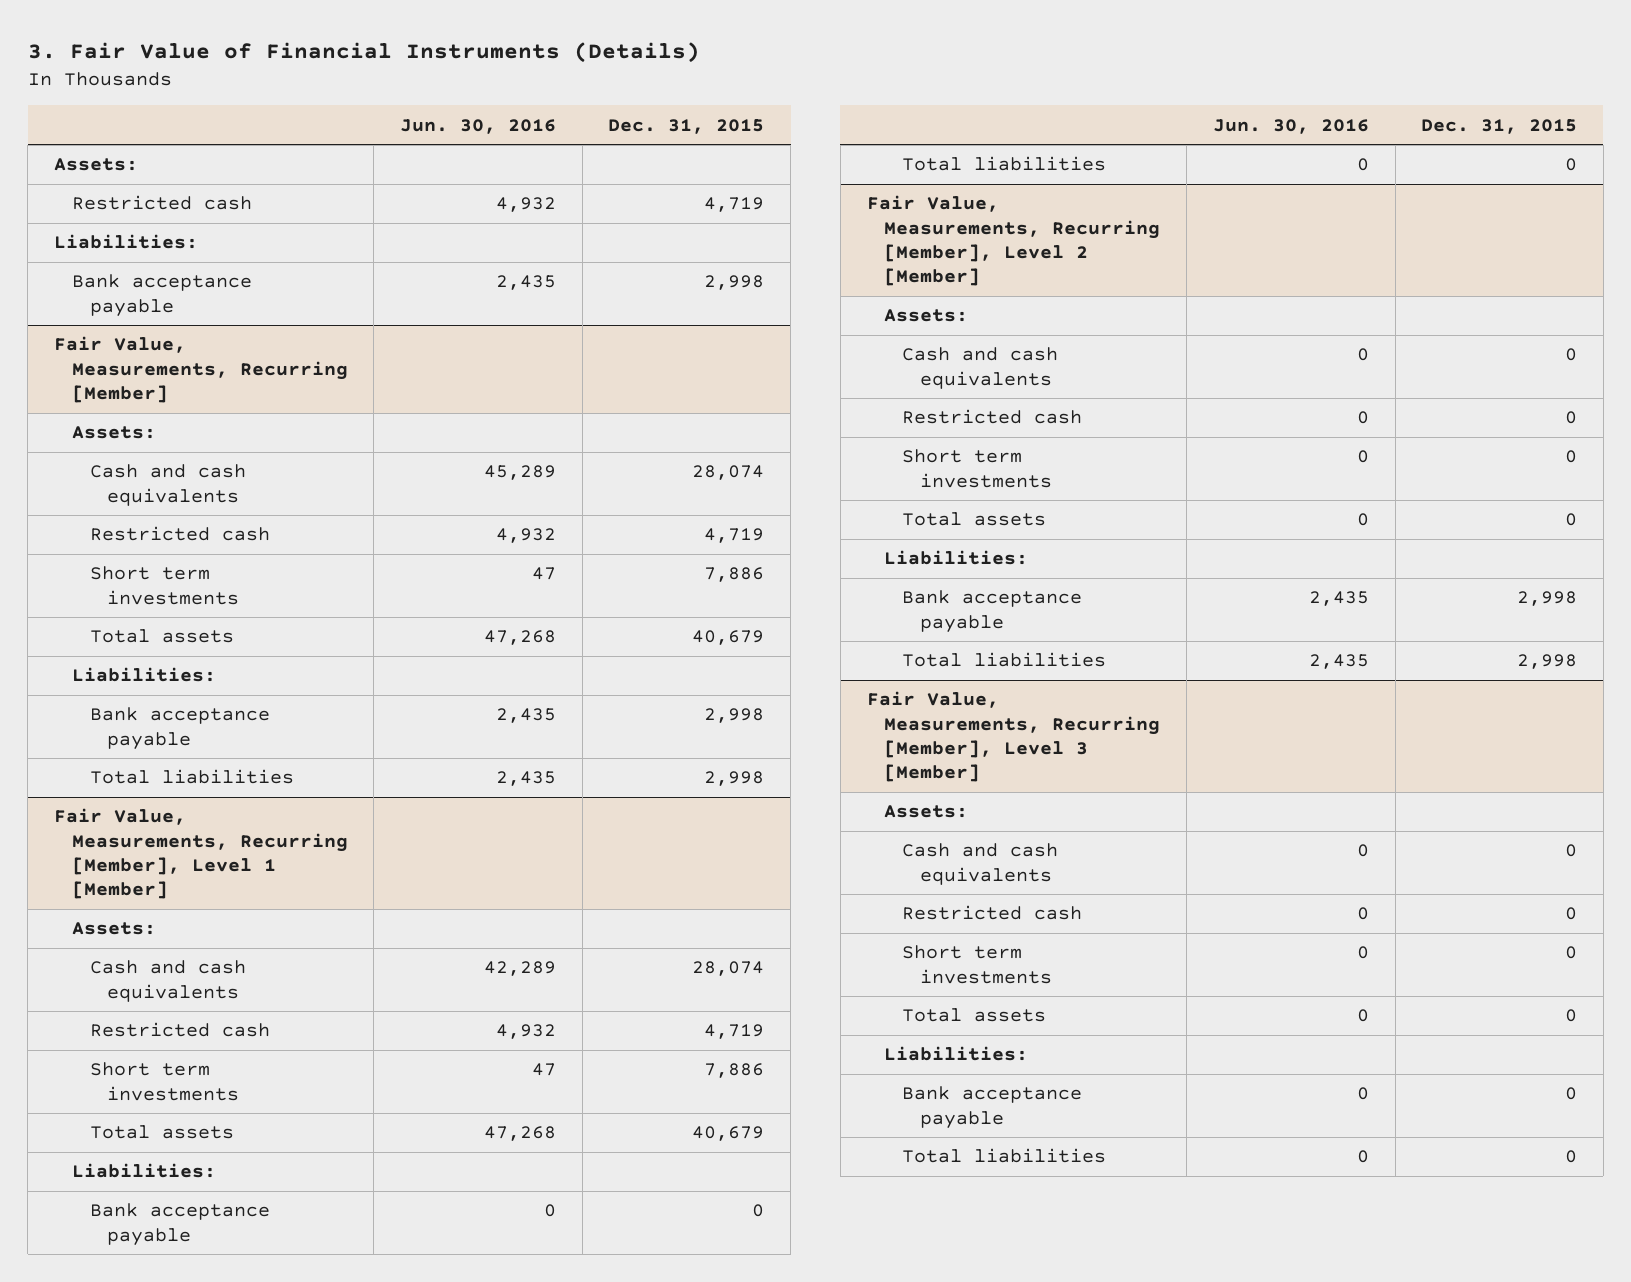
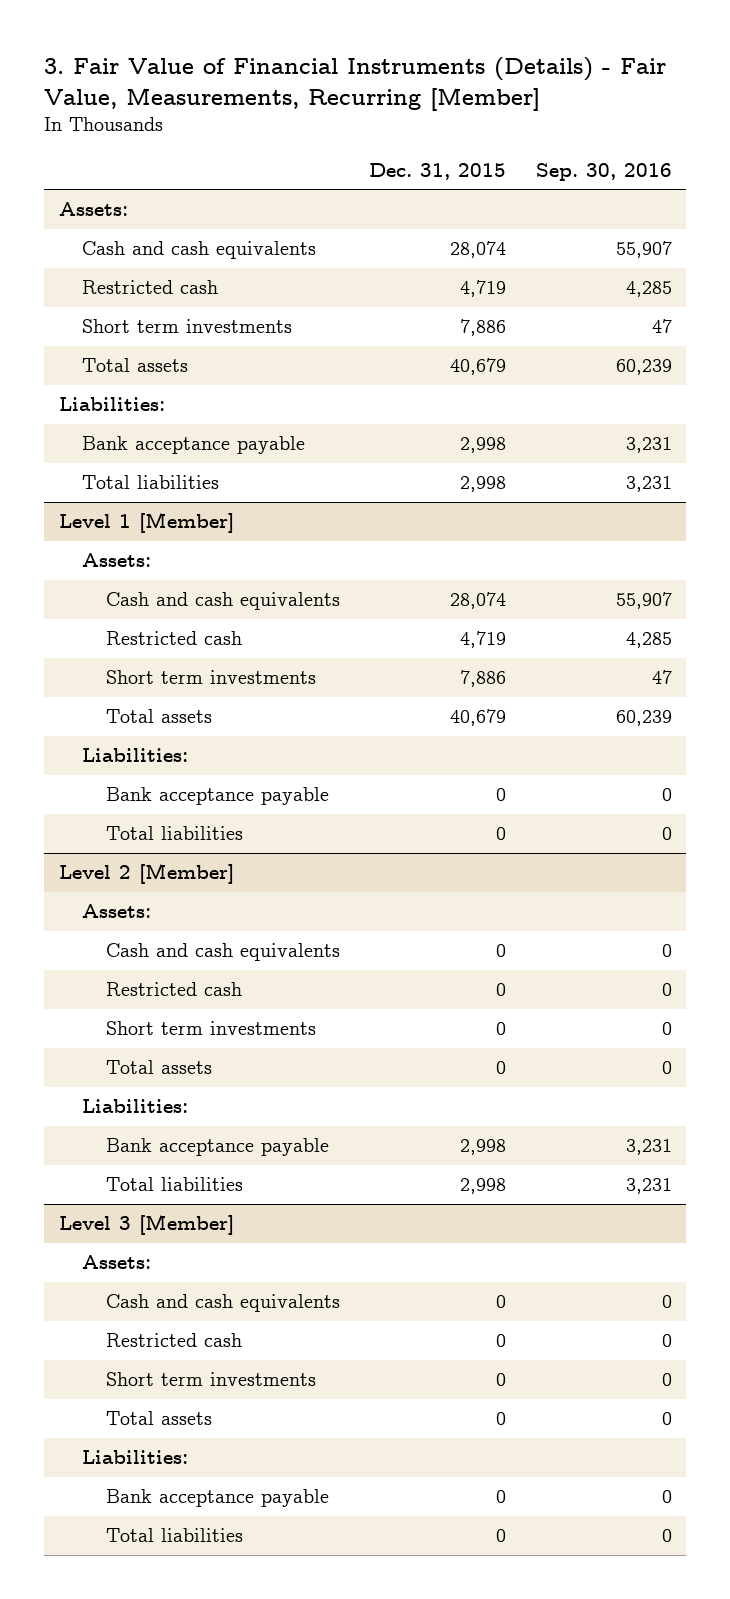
- 3. Fair Value of Financial Instruments (Details)
+ 3. Fair Value of Financial Instruments (Details) - Fair Value, Measurements, Recurring [Member]
- | Jun. 30, 2016 | Dec. 31, 2015
+ | Dec. 31, 2015 | Sep. 30, 2016
- Restricted cash | 4,932 | 4,719
- Liabilities:
- Bank acceptance payable | 2,435 | 2,998
- Fair Value, Measurements, Recurring [Member]
- Assets:
- Fair Value, Measurements, Recurring [Member], Level 1 [Member]
+ Level 1 [Member]
- Fair Value, Measurements, Recurring [Member], Level 2 [Member]
+ Level 2 [Member]
- Fair Value, Measurements, Recurring [Member], Level 3 [Member]
+ Level 3 [Member]

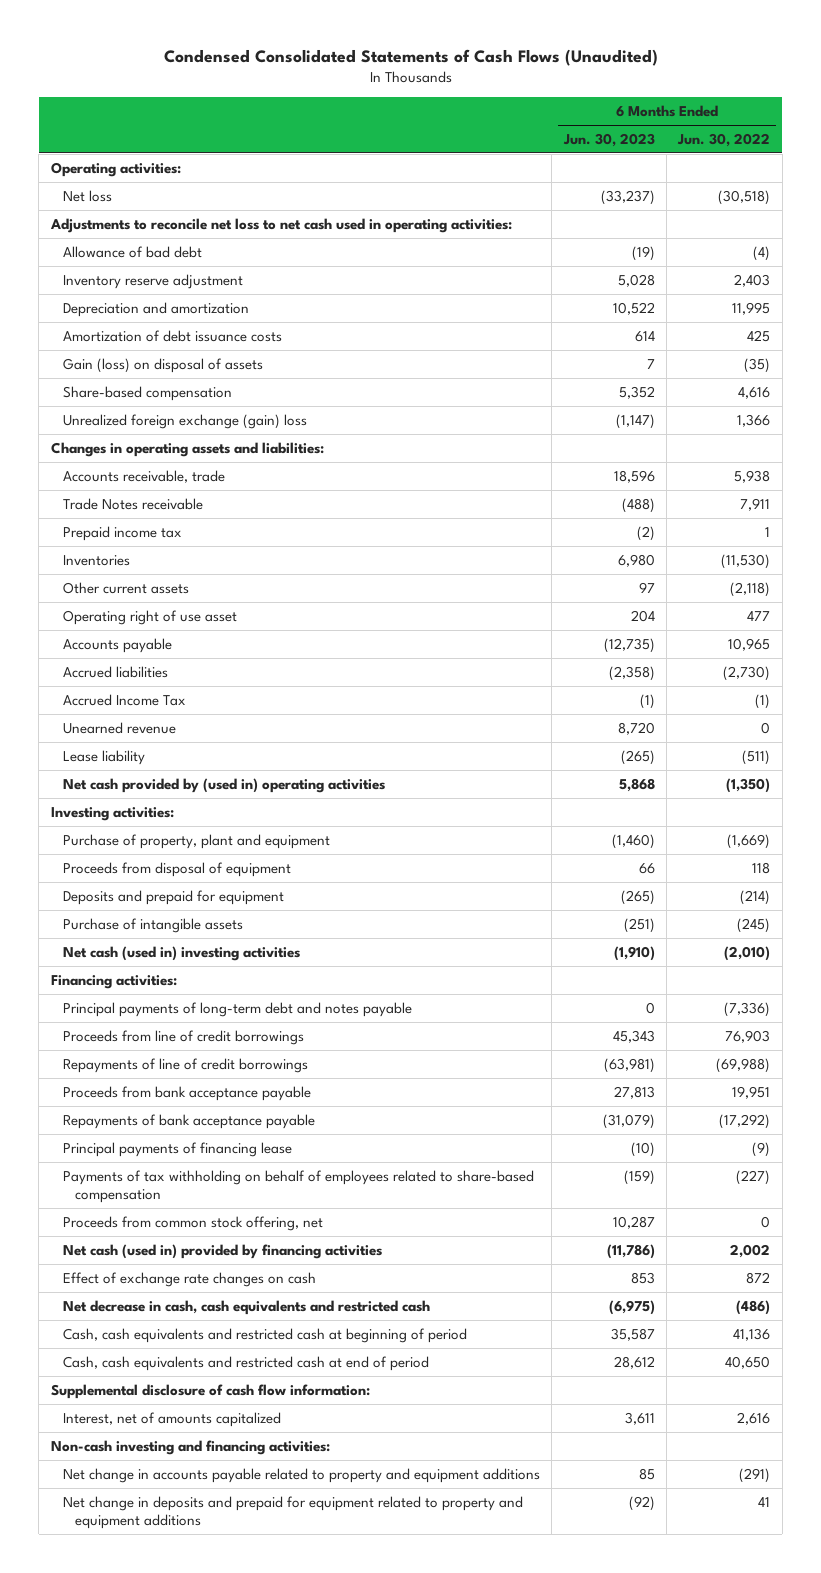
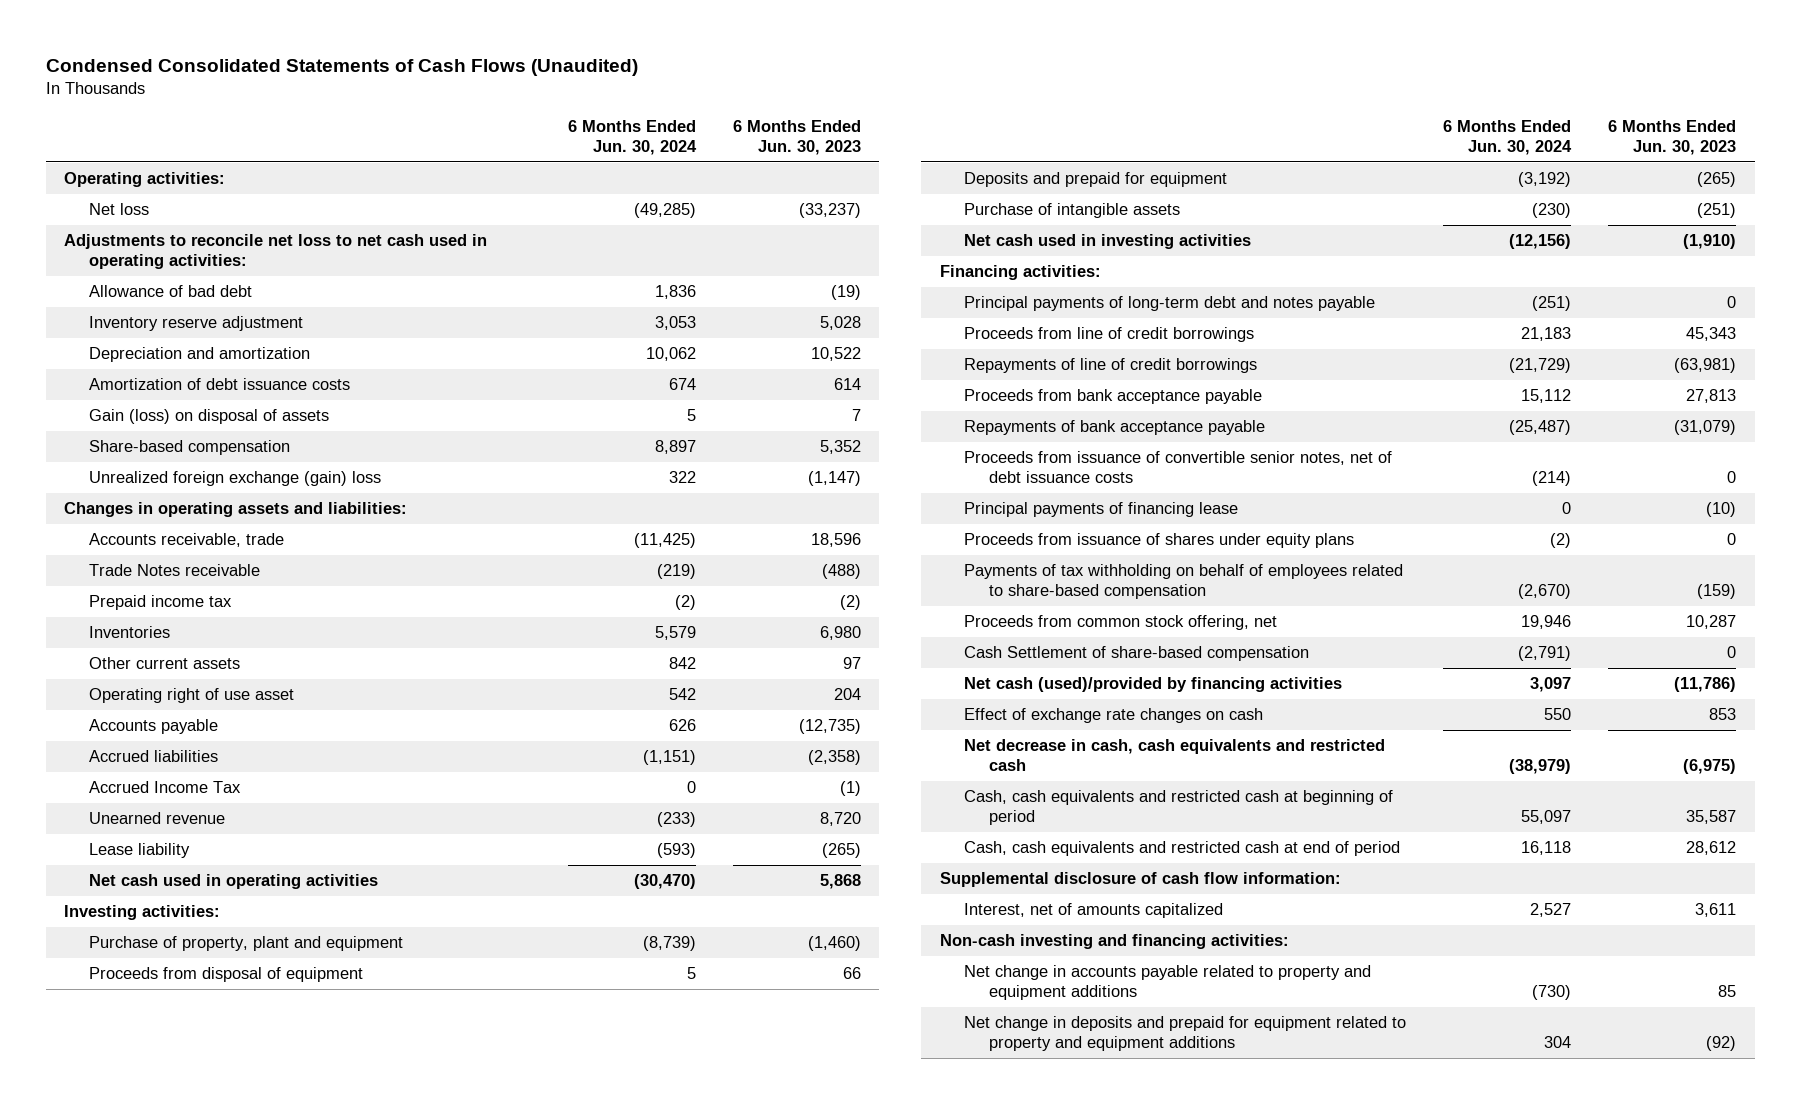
- | 6 Months Ended Jun. 30, 2023 | 6 Months Ended Jun. 30, 2022
+ | 6 Months Ended Jun. 30, 2024 | 6 Months Ended Jun. 30, 2023
- Net cash provided by (used in) operating activities | 5,868 | (1,350)
+ Net cash used in operating activities | (30,470) | 5,868
- Net cash (used in) investing activities | (1,910) | (2,010)
+ Net cash used in investing activities | (12,156) | (1,910)
+ Proceeds from issuance of convertible senior notes, net of debt issuance costs | (214) | 0
+ Proceeds from issuance of shares under equity plans | (2) | 0
- Net cash (used in) provided by financing activities | (11,786) | 2,002
+ Cash Settlement of share-based compensation | (2,791) | 0
+ Net cash (used)/provided by financing activities | 3,097 | (11,786)

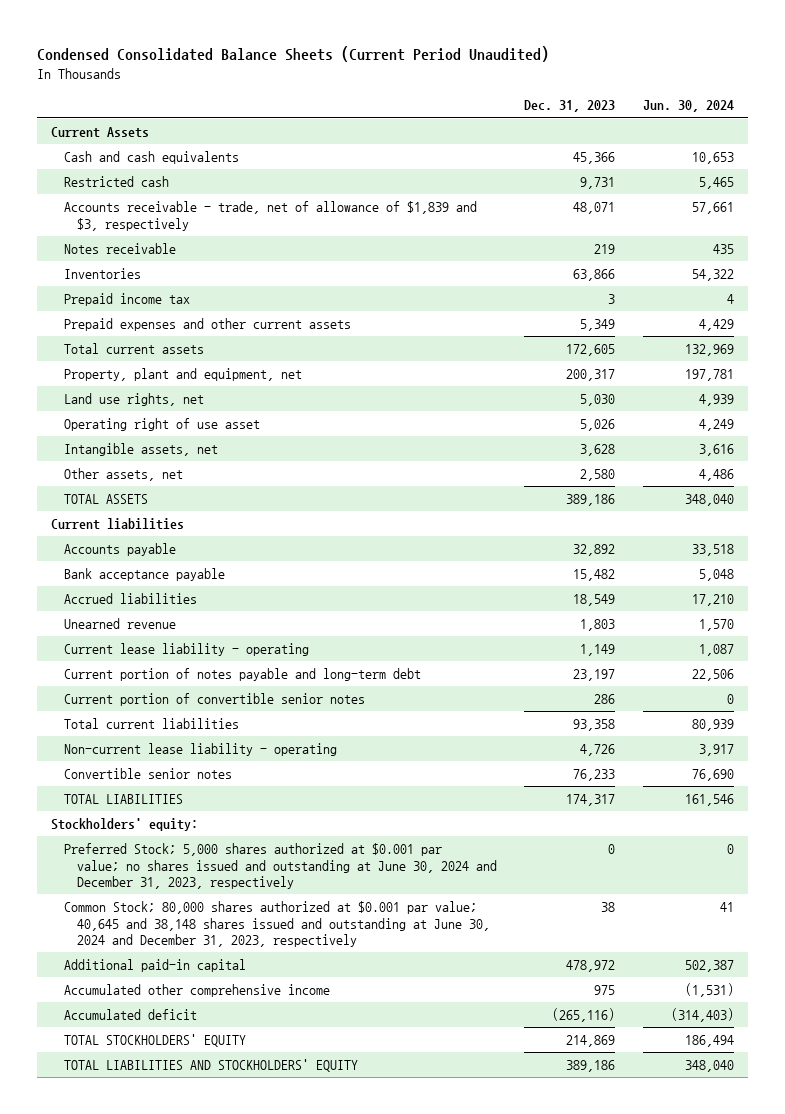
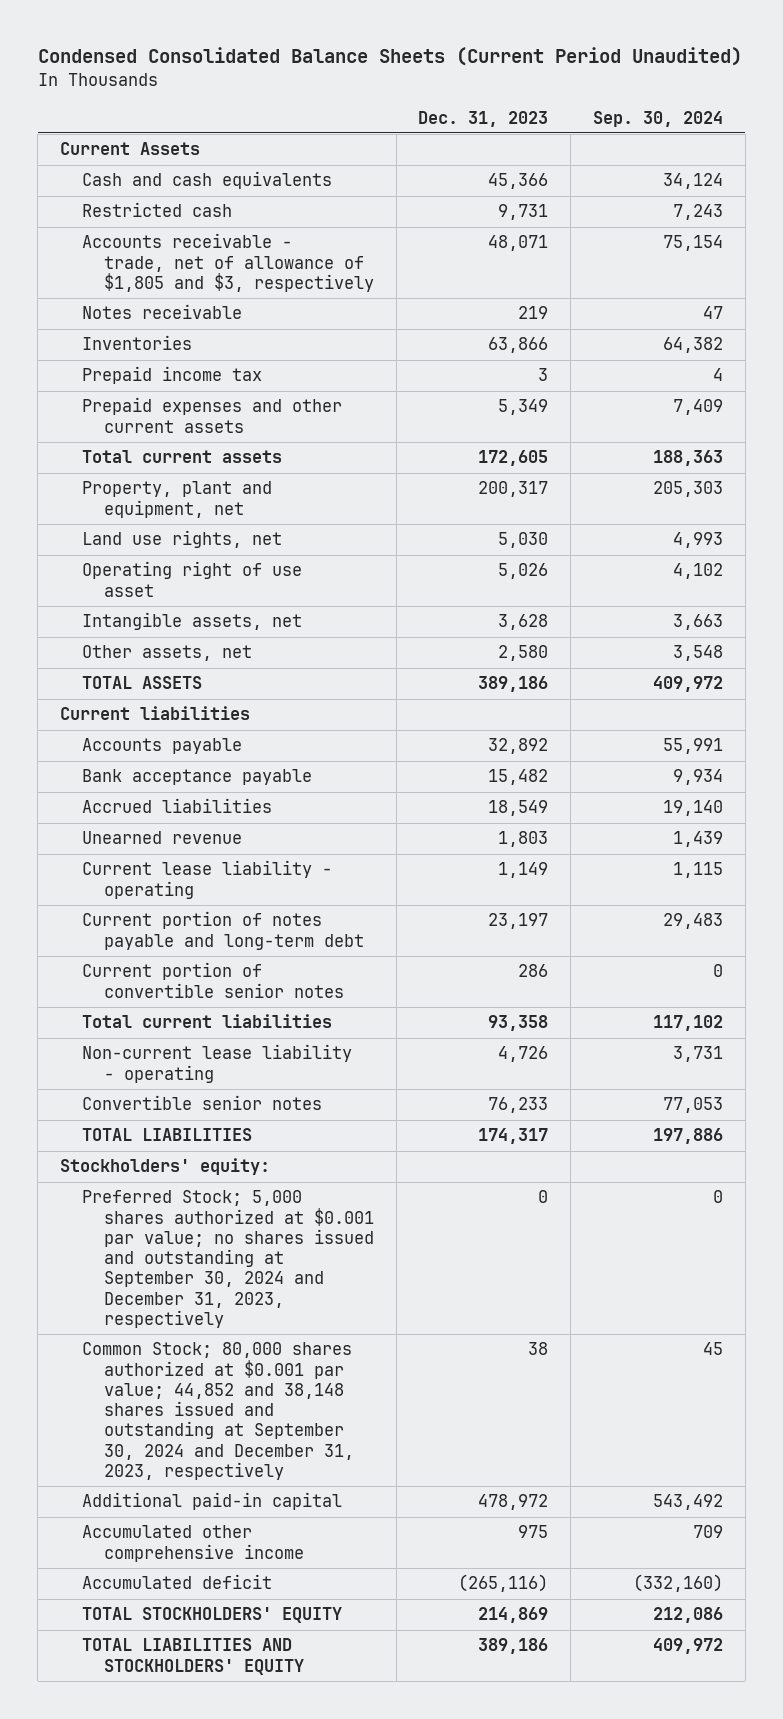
- | Dec. 31, 2023 | Jun. 30, 2024
+ | Dec. 31, 2023 | Sep. 30, 2024
- Accounts receivable - trade, net of allowance of $1,839 and $3, respectively | 48,071 | 57,661
+ Accounts receivable - trade, net of allowance of $1,805 and $3, respectively | 48,071 | 75,154
- Preferred Stock; 5,000 shares authorized at $0.001 par value; no shares issued and outstanding at June 30, 2024 and December 31, 2023, respectively | 0 | 0
- Common Stock; 80,000 shares authorized at $0.001 par value; 40,645 and 38,148 shares issued and outstanding at June 30, 2024 and December 31, 2023, respectively | 38 | 41
+ Preferred Stock; 5,000 shares authorized at $0.001 par value; no shares issued and outstanding at September 30, 2024 and December 31, 2023, respectively | 0 | 0
+ Common Stock; 80,000 shares authorized at $0.001 par value; 44,852 and 38,148 shares issued and outstanding at September 30, 2024 and December 31, 2023, respectively | 38 | 45

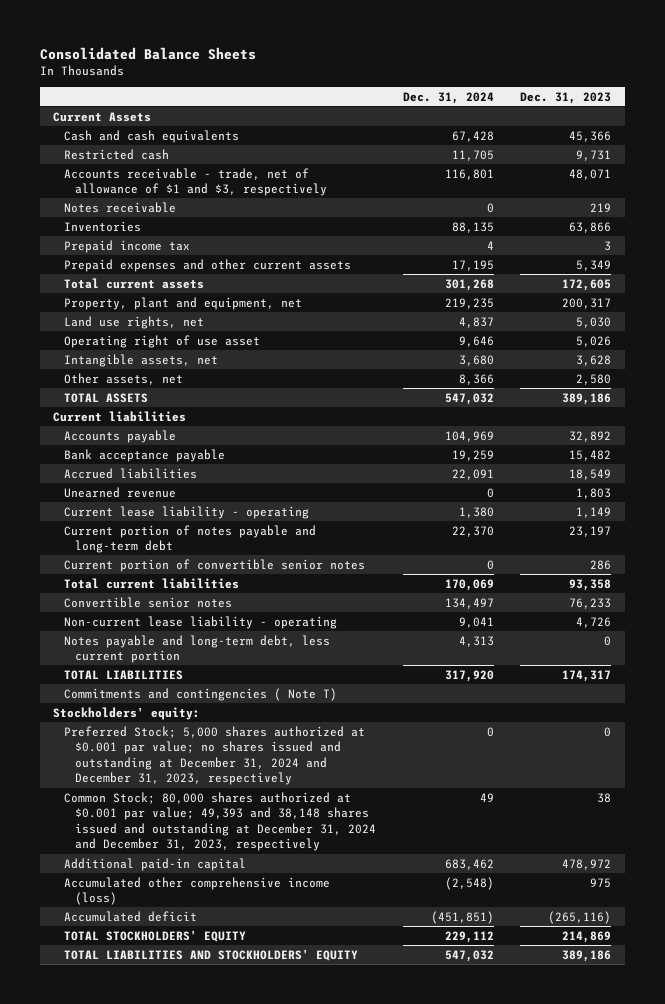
- Condensed Consolidated Balance Sheets (Current Period Unaudited)
+ Consolidated Balance Sheets
- | Dec. 31, 2023 | Sep. 30, 2024
+ | Dec. 31, 2024 | Dec. 31, 2023
- Accounts receivable - trade, net of allowance of $1,805 and $3, respectively | 48,071 | 75,154
+ Accounts receivable - trade, net of allowance of $1 and $3, respectively | 116,801 | 48,071
moved down: Non-current lease liability - operating | 9,041 | 4,726
+ Notes payable and long-term debt, less current portion | 4,313 | 0
+ Commitments and contingencies ( Note T)
- Preferred Stock; 5,000 shares authorized at $0.001 par value; no shares issued and outstanding at September 30, 2024 and December 31, 2023, respectively | 0 | 0
- Common Stock; 80,000 shares authorized at $0.001 par value; 44,852 and 38,148 shares issued and outstanding at September 30, 2024 and December 31, 2023, respectively | 38 | 45
+ Preferred Stock; 5,000 shares authorized at $0.001 par value; no shares issued and outstanding at December 31, 2024 and December 31, 2023, respectively | 0 | 0
+ Common Stock; 80,000 shares authorized at $0.001 par value; 49,393 and 38,148 shares issued and outstanding at December 31, 2024 and December 31, 2023, respectively | 49 | 38
- Accumulated other comprehensive income | 975 | 709
+ Accumulated other comprehensive income (loss) | (2,548) | 975

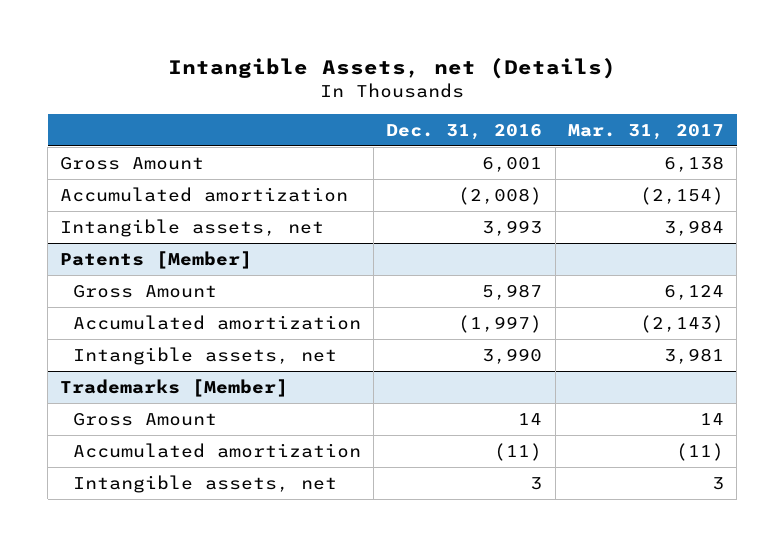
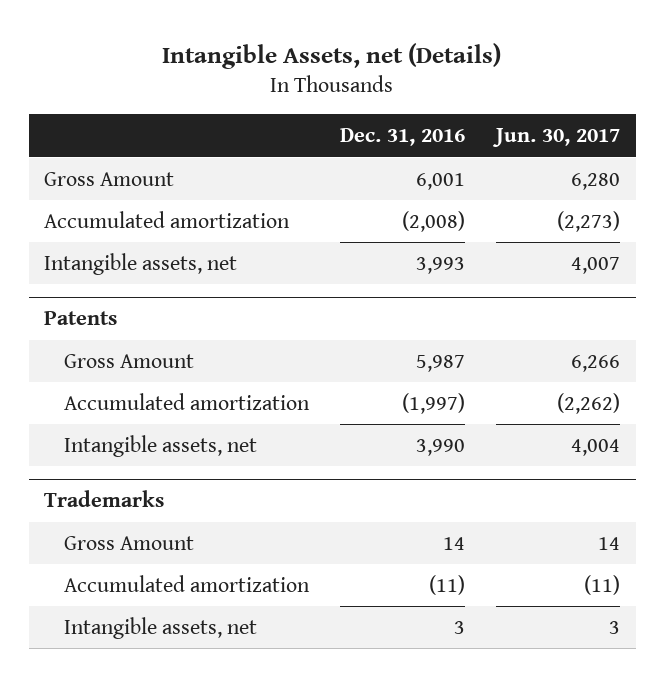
- | Dec. 31, 2016 | Mar. 31, 2017
+ | Dec. 31, 2016 | Jun. 30, 2017
- Patents [Member]
+ Patents
- Trademarks [Member]
+ Trademarks

